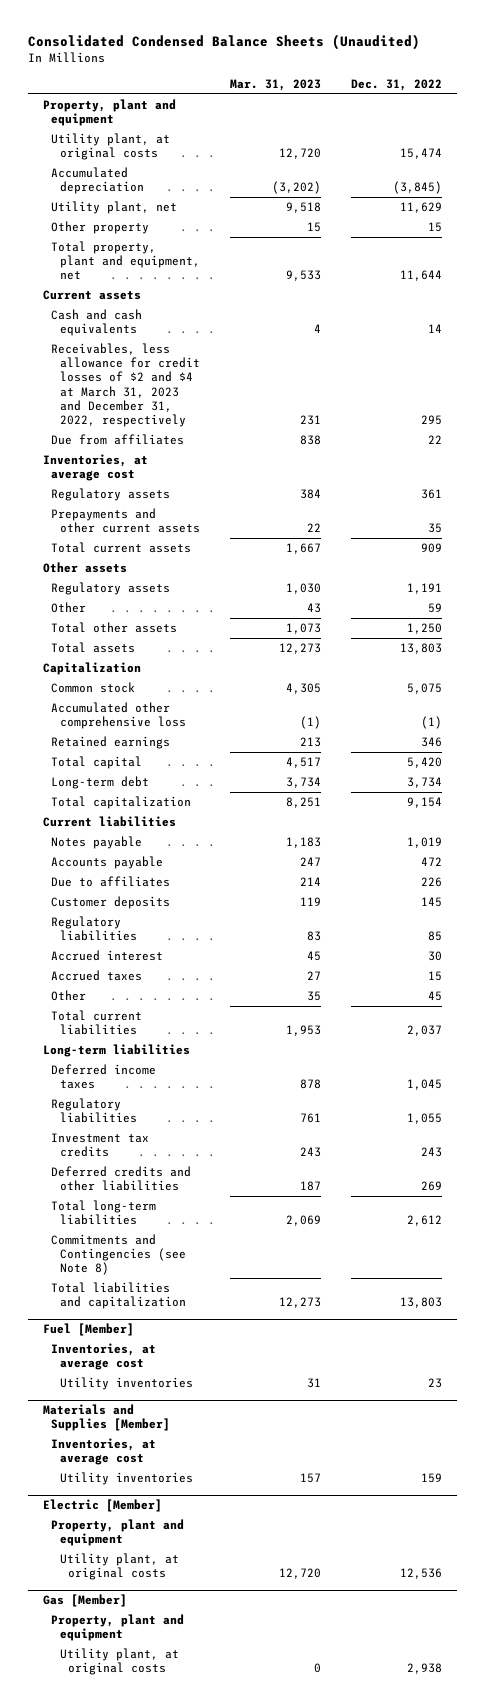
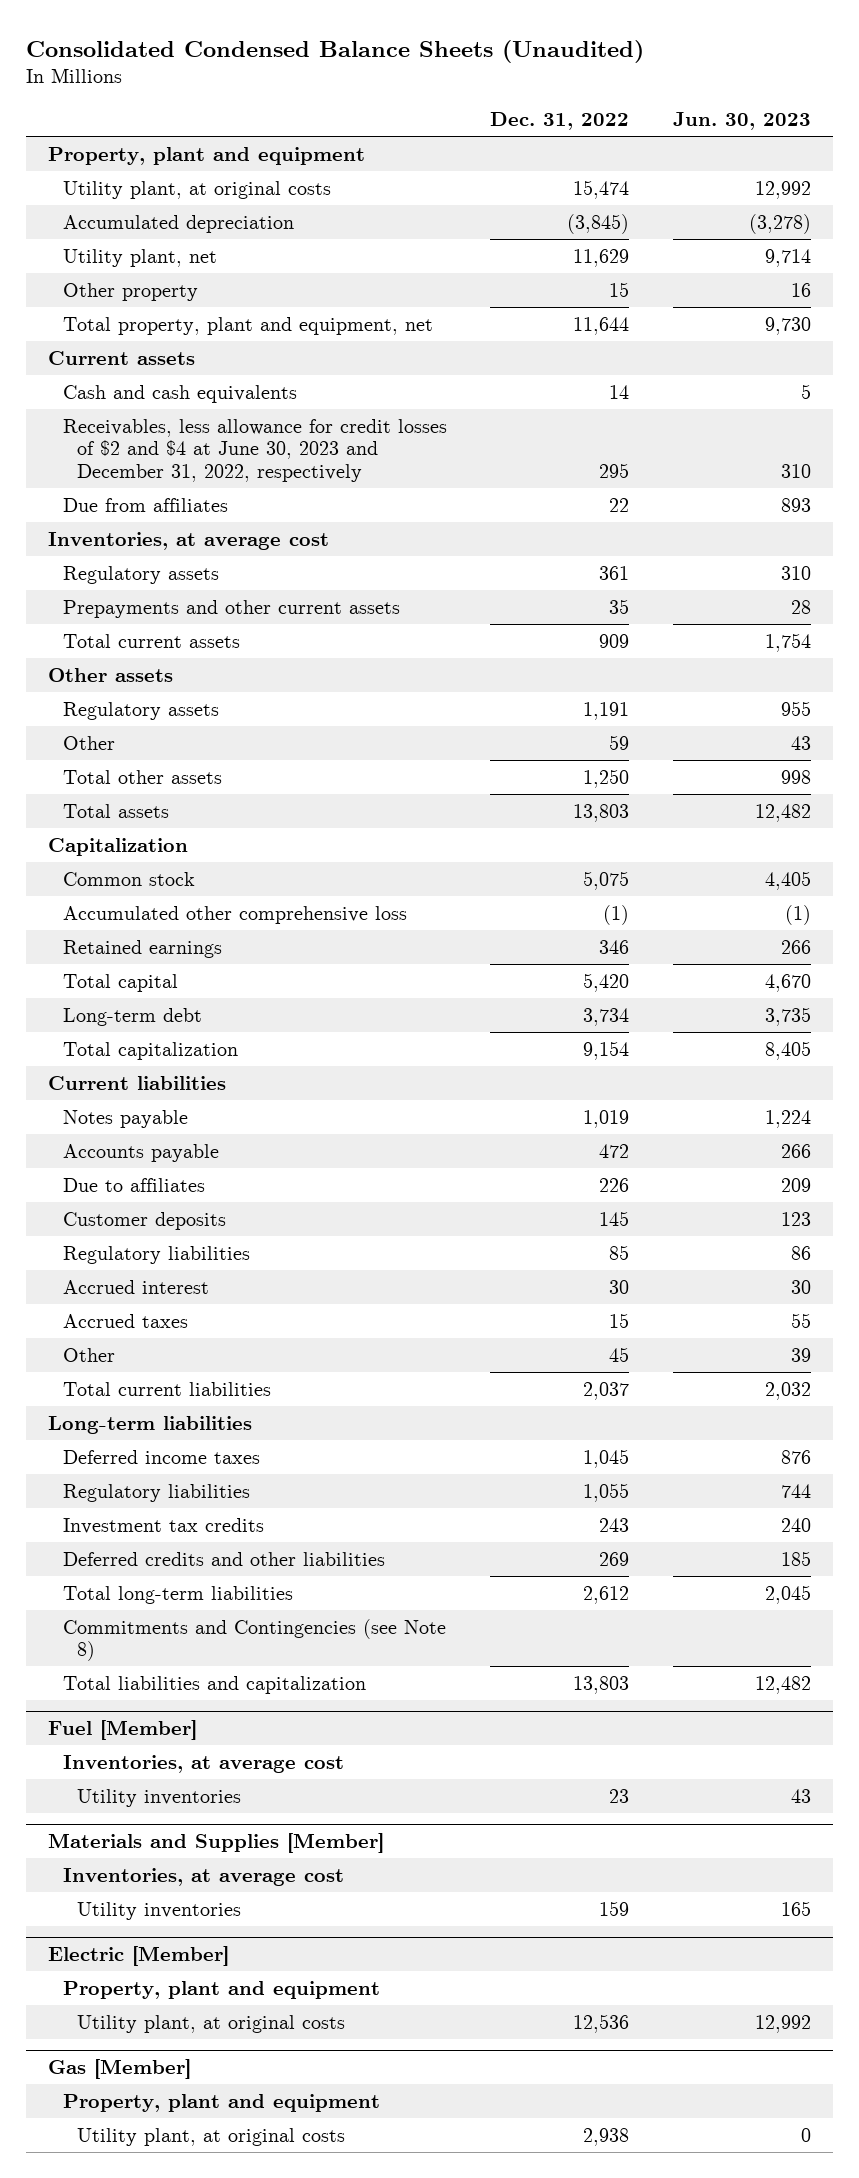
- | Mar. 31, 2023 | Dec. 31, 2022
+ | Dec. 31, 2022 | Jun. 30, 2023
- Receivables, less allowance for credit losses of $2 and $4 at March 31, 2023 and December 31, 2022, respectively | 231 | 295
+ Receivables, less allowance for credit losses of $2 and $4 at June 30, 2023 and December 31, 2022, respectively | 295 | 310

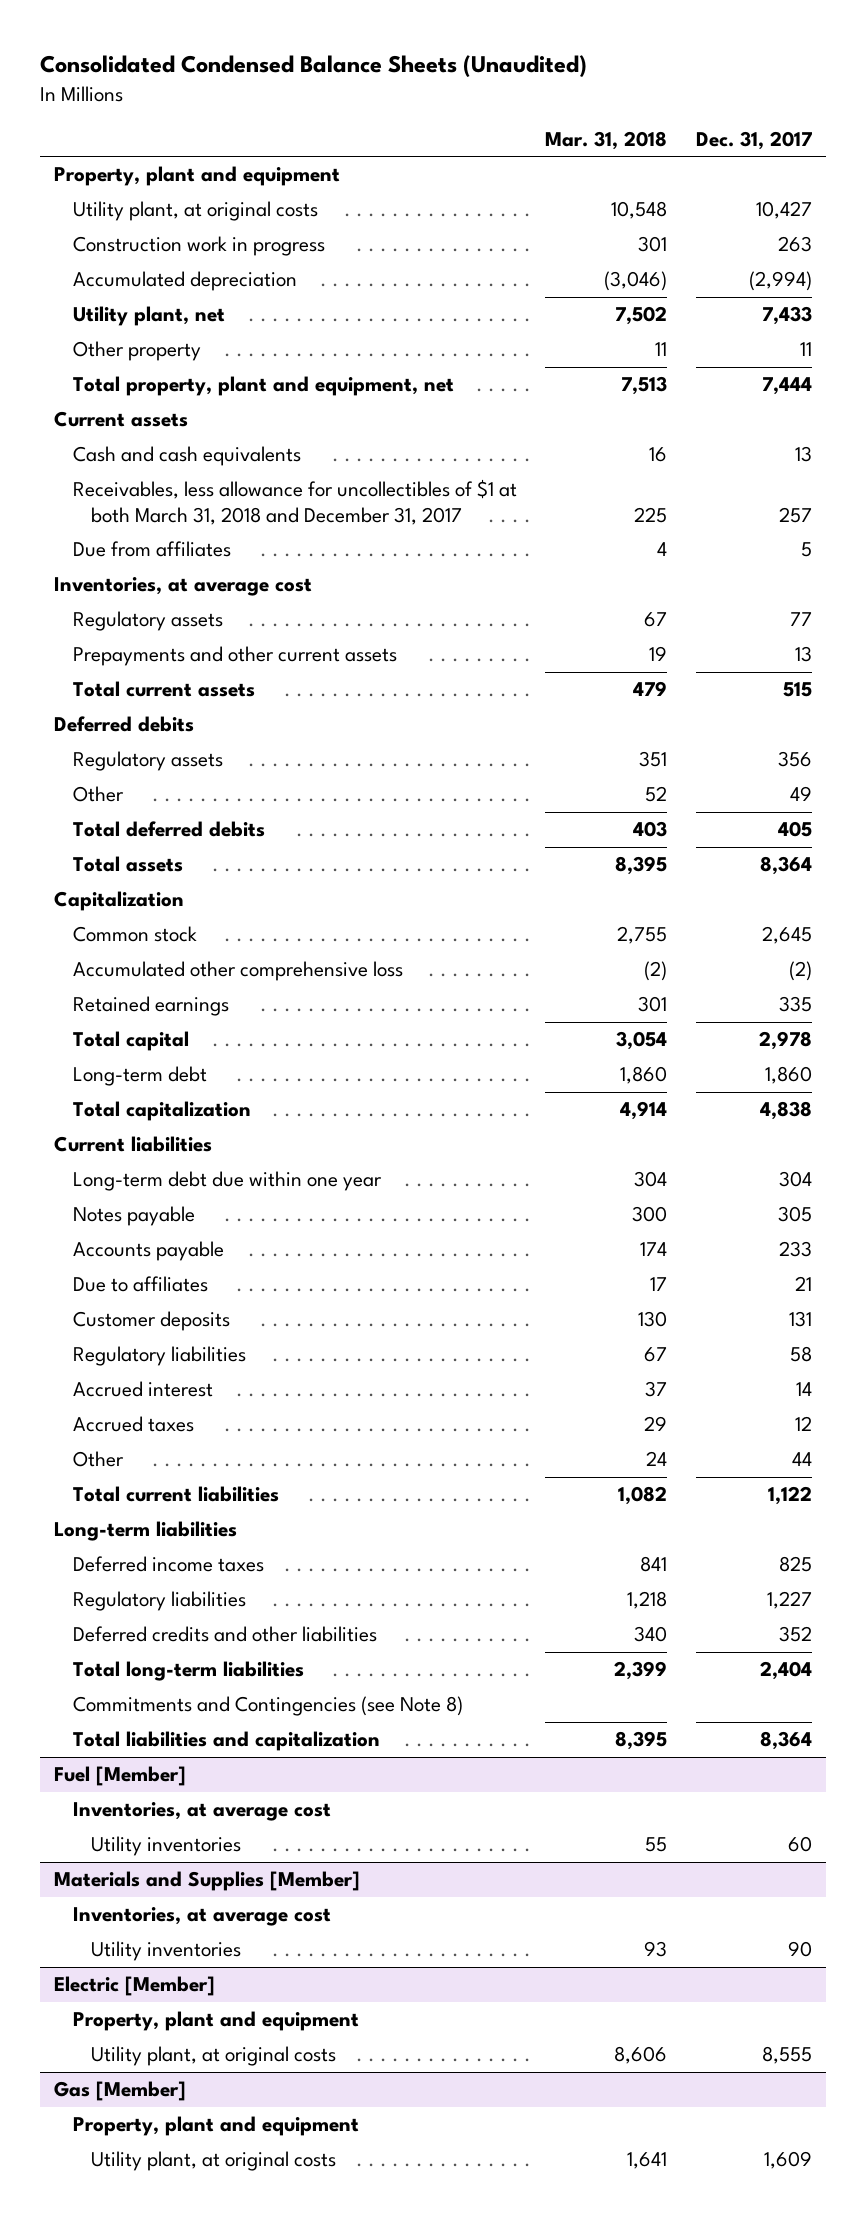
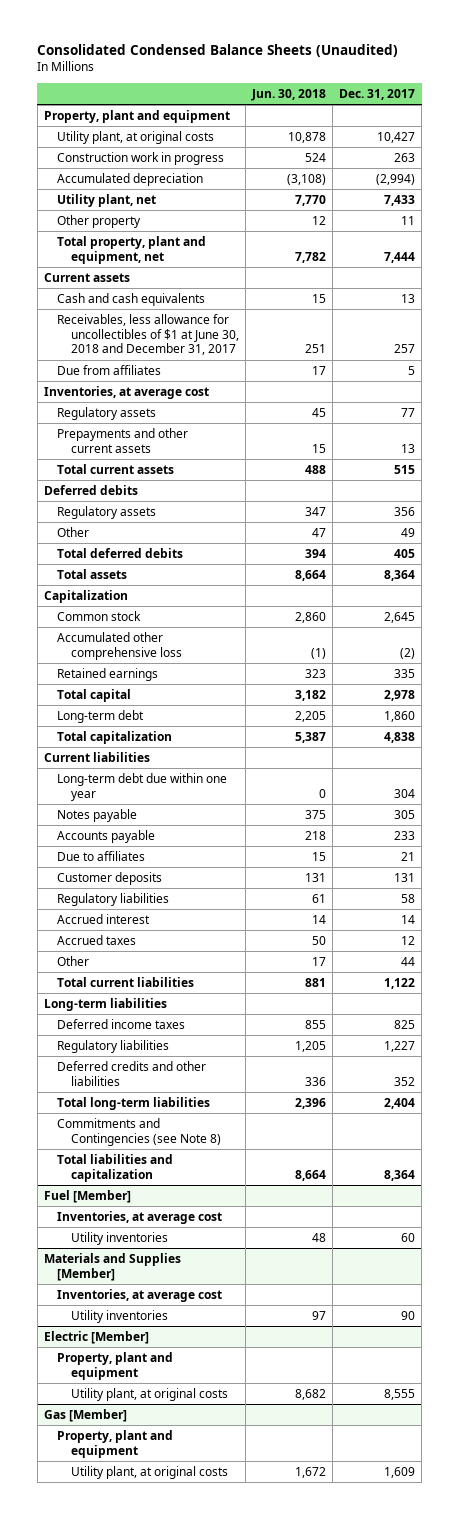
- | Mar. 31, 2018 | Dec. 31, 2017
+ | Jun. 30, 2018 | Dec. 31, 2017
- Receivables, less allowance for uncollectibles of $1 at both March 31, 2018 and December 31, 2017 | 225 | 257
+ Receivables, less allowance for uncollectibles of $1 at June 30, 2018 and December 31, 2017 | 251 | 257

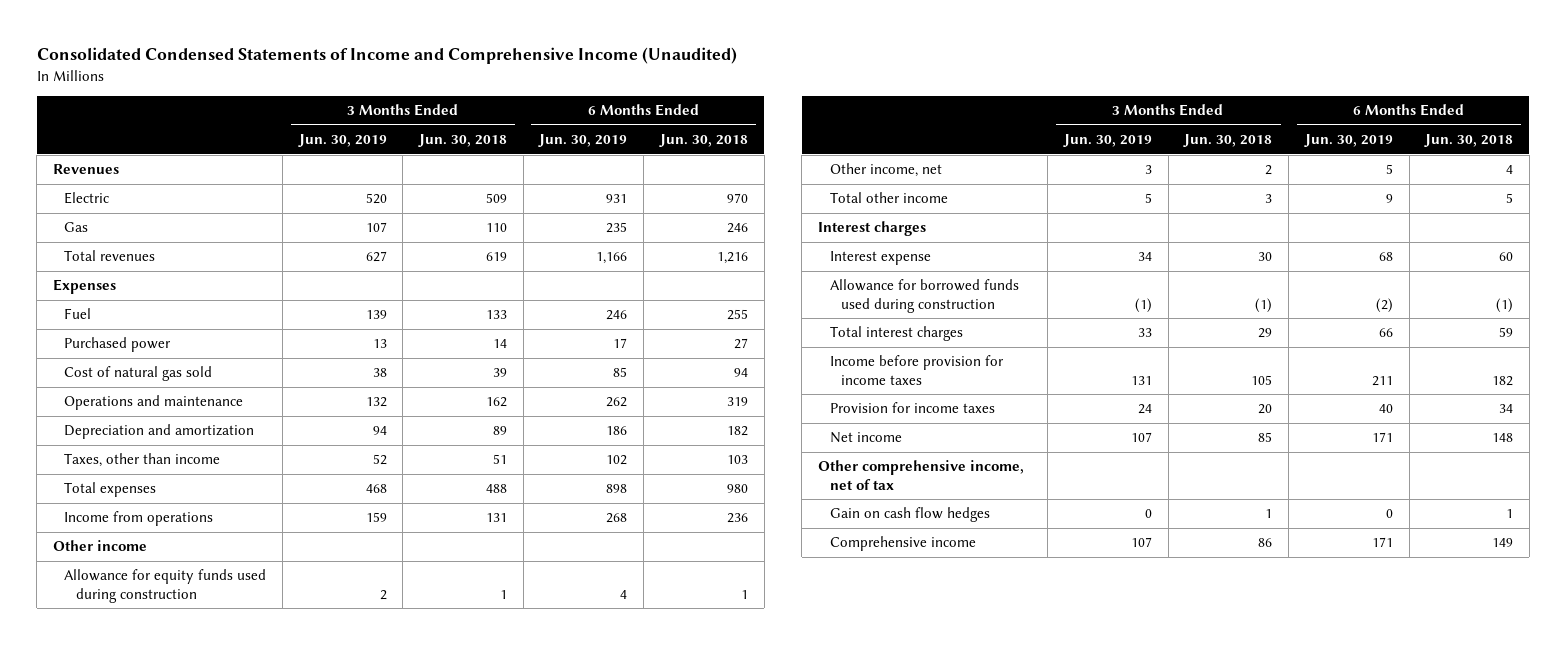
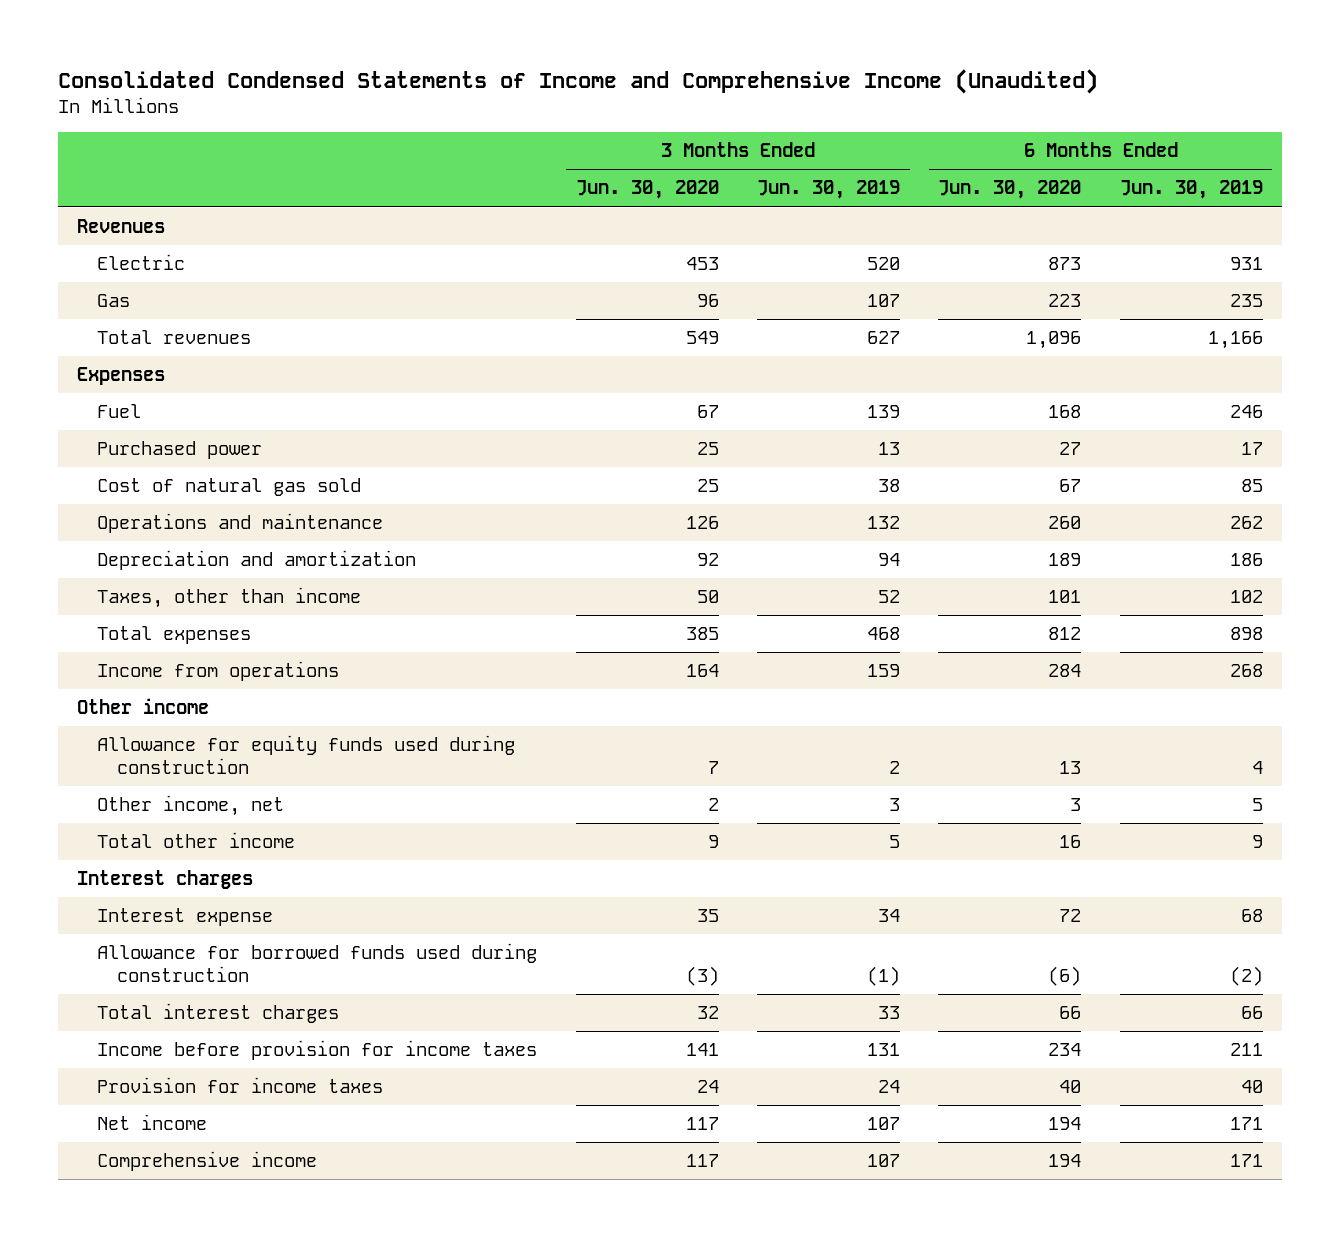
- | 3 Months Ended Jun. 30, 2019 | 3 Months Ended Jun. 30, 2018 | 6 Months Ended Jun. 30, 2019 | 6 Months Ended Jun. 30, 2018
+ | 3 Months Ended Jun. 30, 2020 | 3 Months Ended Jun. 30, 2019 | 6 Months Ended Jun. 30, 2020 | 6 Months Ended Jun. 30, 2019
- Other comprehensive income, net of tax
- Gain on cash flow hedges | 0 | 1 | 0 | 1

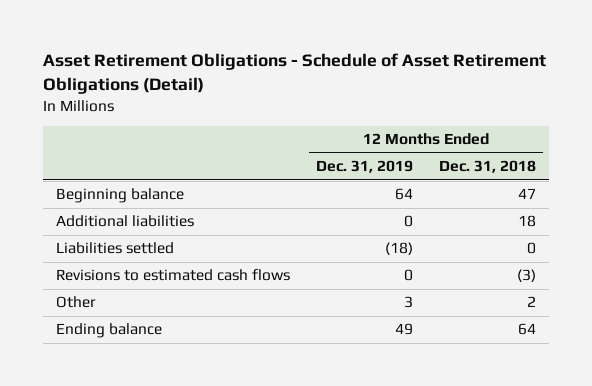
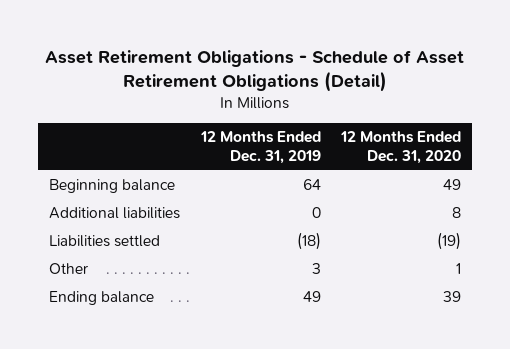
- | 12 Months Ended Dec. 31, 2019 | 12 Months Ended Dec. 31, 2018
+ | 12 Months Ended Dec. 31, 2019 | 12 Months Ended Dec. 31, 2020
- Revisions to estimated cash flows | 0 | (3)

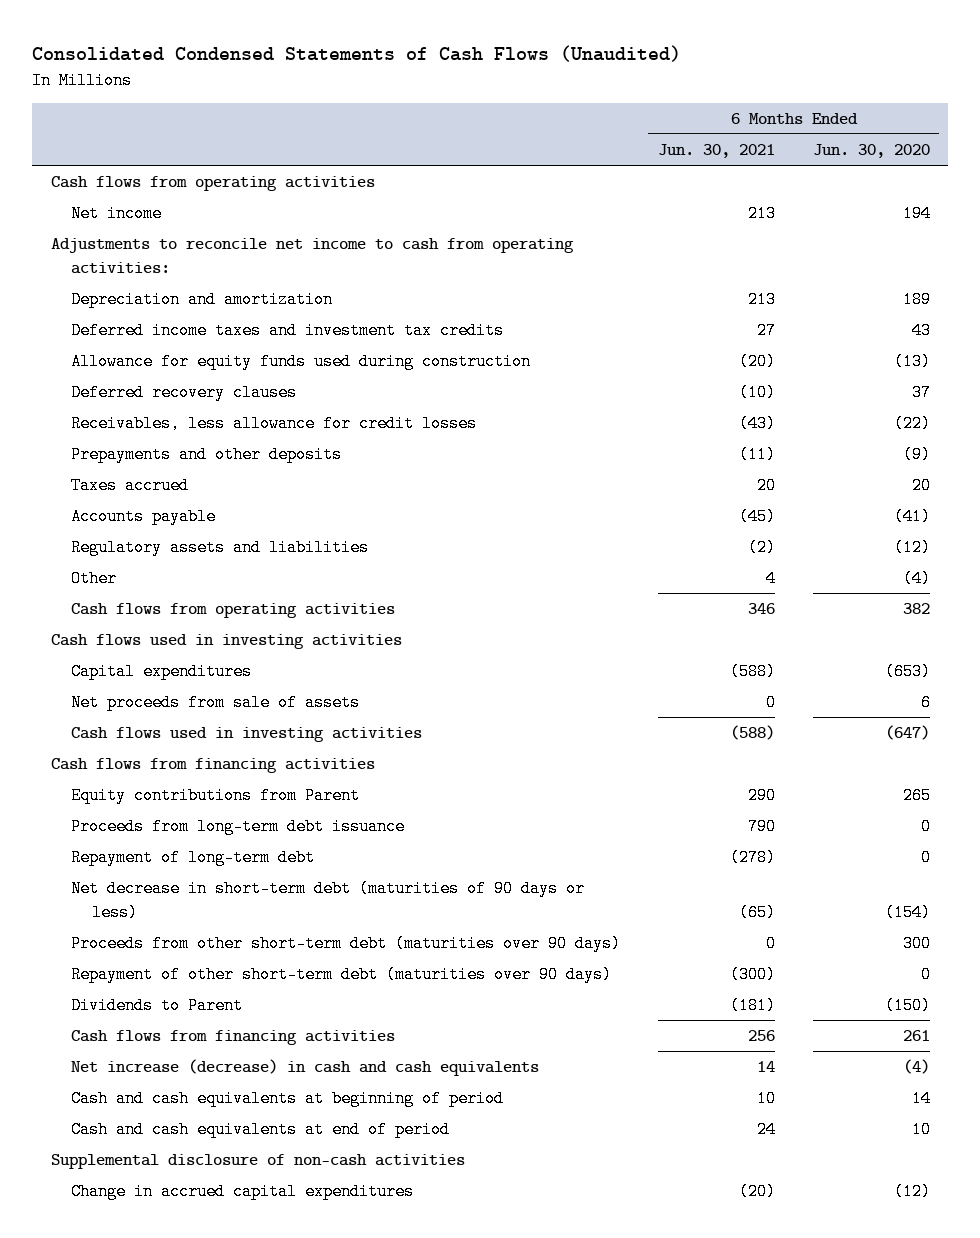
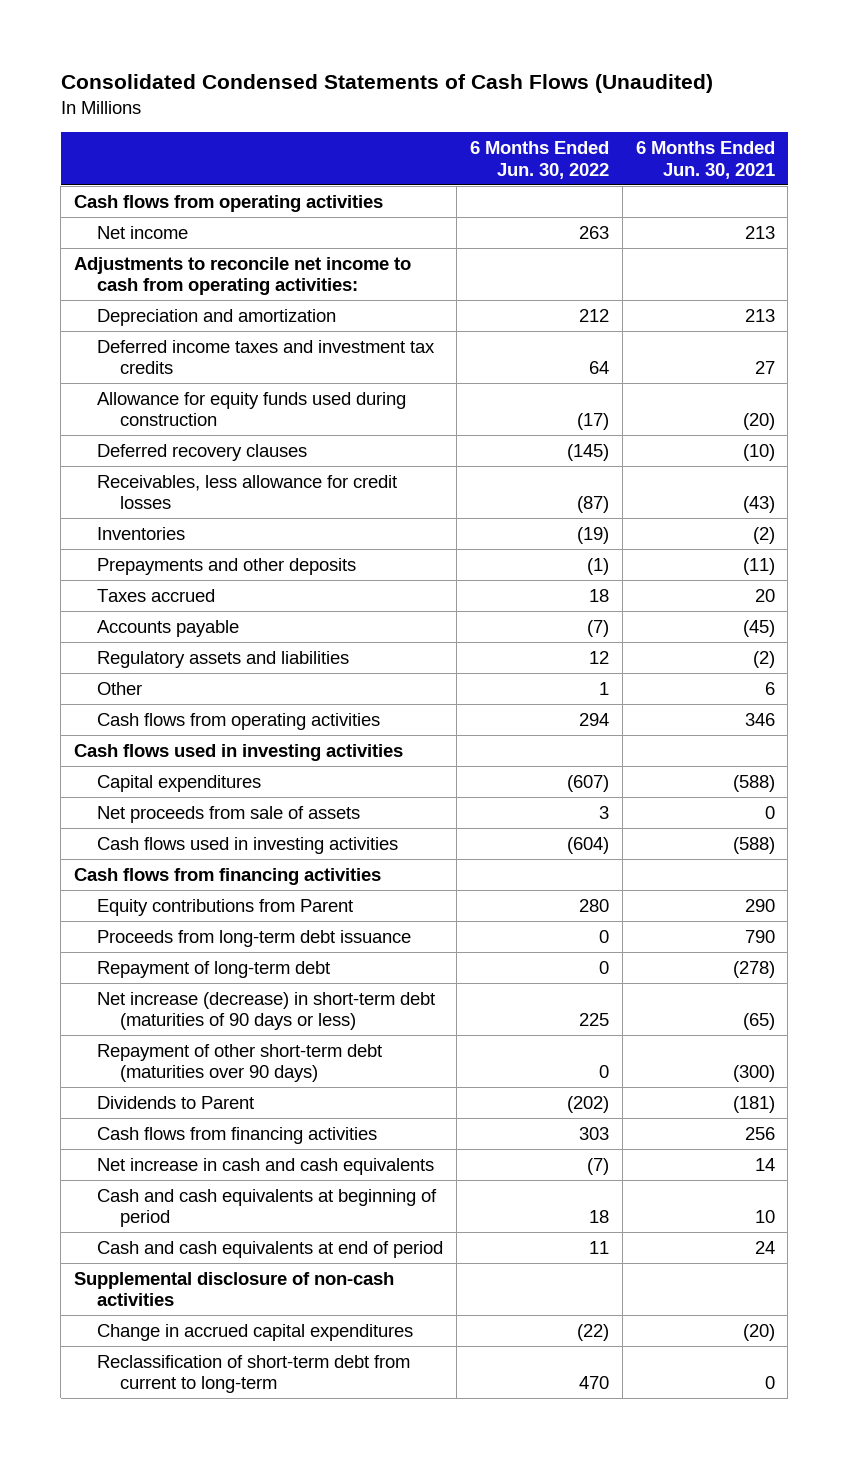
- | 6 Months Ended Jun. 30, 2021 | 6 Months Ended Jun. 30, 2020
+ | 6 Months Ended Jun. 30, 2022 | 6 Months Ended Jun. 30, 2021
+ Inventories | (19) | (2)
- Other | 4 | (4)
+ Other | 1 | 6
- Net decrease in short-term debt (maturities of 90 days or less) | (65) | (154)
- Proceeds from other short-term debt (maturities over 90 days) | 0 | 300
+ Net increase (decrease) in short-term debt (maturities of 90 days or less) | 225 | (65)
- Net increase (decrease) in cash and cash equivalents | 14 | (4)
+ Net increase in cash and cash equivalents | (7) | 14
+ Reclassification of short-term debt from current to long-term | 470 | 0

